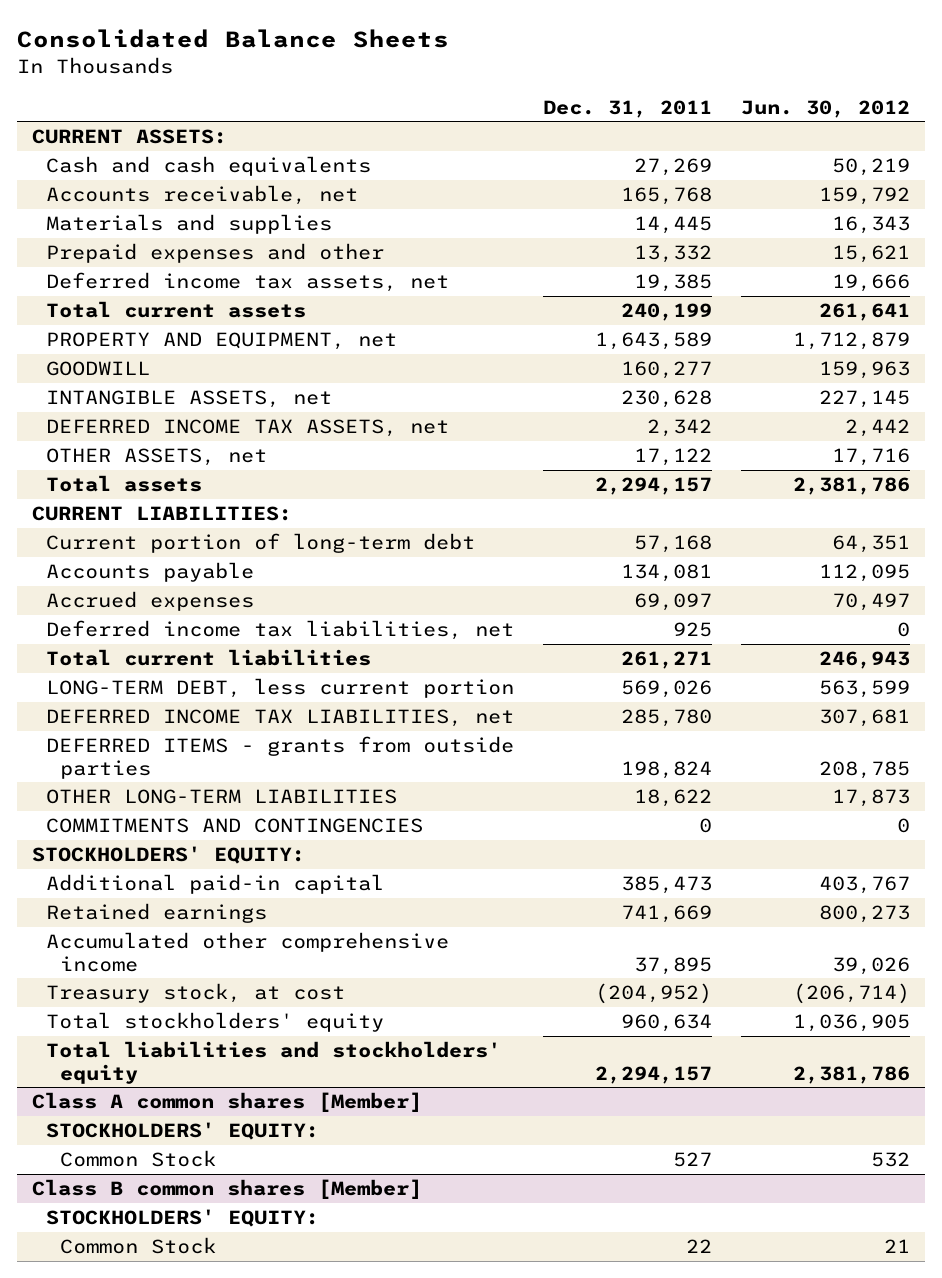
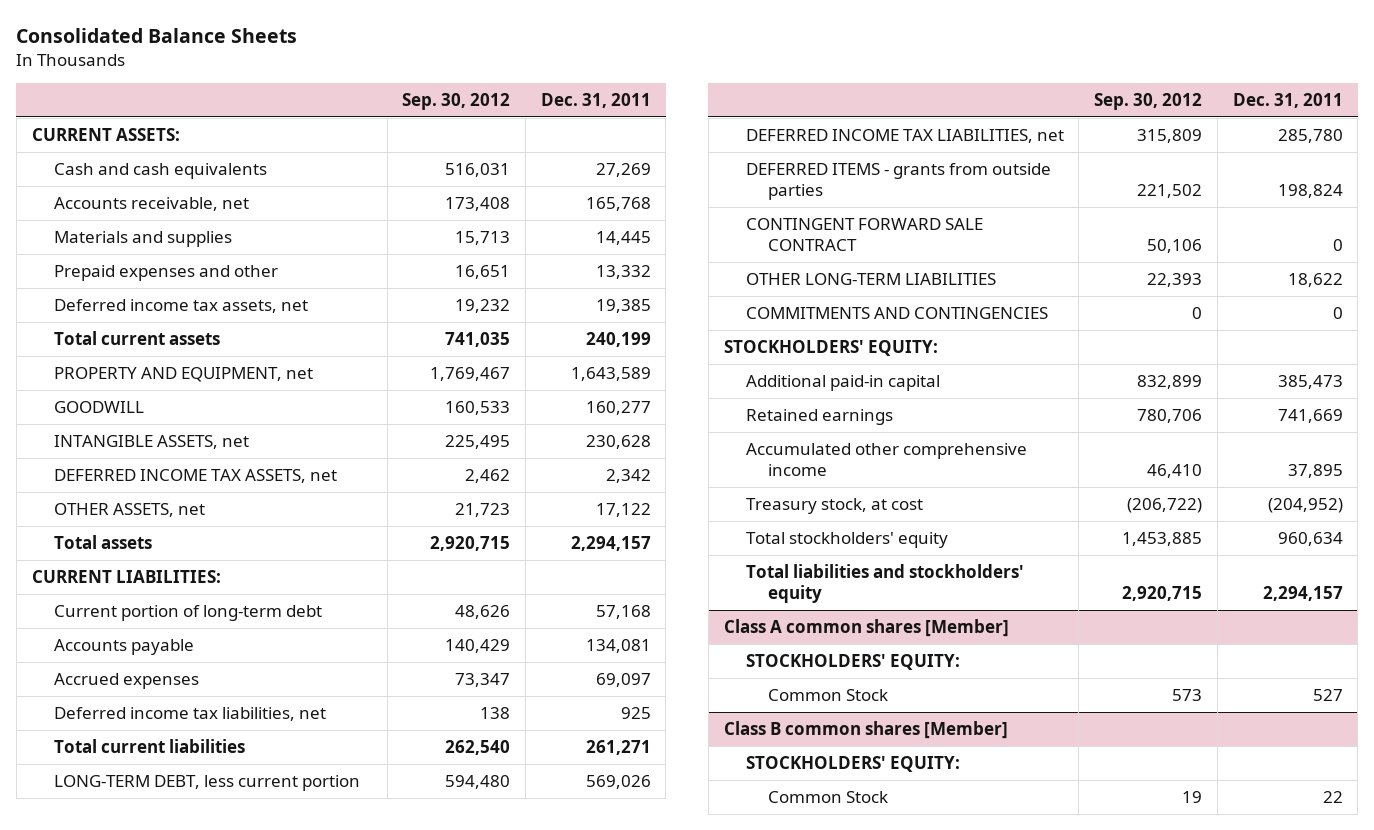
- | Dec. 31, 2011 | Jun. 30, 2012
+ | Sep. 30, 2012 | Dec. 31, 2011
+ CONTINGENT FORWARD SALE CONTRACT | 50,106 | 0

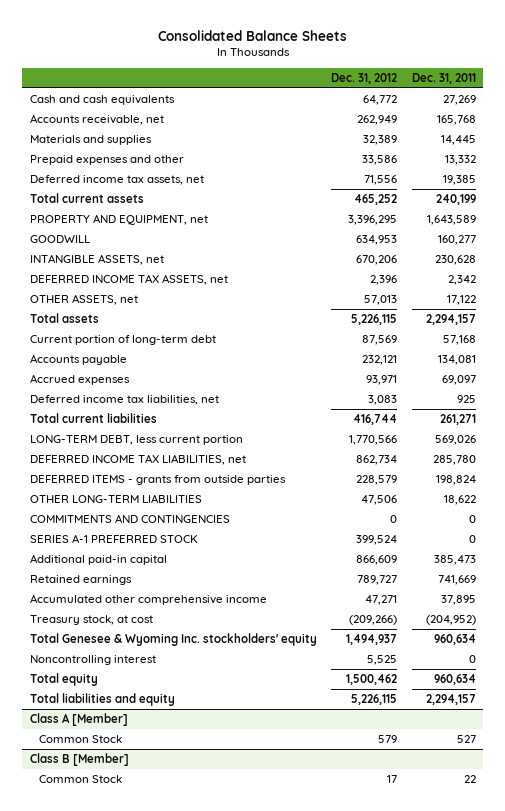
- | Sep. 30, 2012 | Dec. 31, 2011
+ | Dec. 31, 2012 | Dec. 31, 2011
- CURRENT ASSETS:
- CURRENT LIABILITIES:
- CONTINGENT FORWARD SALE CONTRACT | 50,106 | 0
- STOCKHOLDERS' EQUITY:
+ SERIES A-1 PREFERRED STOCK | 399,524 | 0
- Total stockholders' equity | 1,453,885 | 960,634
- Total liabilities and stockholders' equity | 2,920,715 | 2,294,157
- Class A common shares [Member]
- STOCKHOLDERS' EQUITY:
+ Total Genesee & Wyoming Inc. stockholders' equity | 1,494,937 | 960,634
+ Noncontrolling interest | 5,525 | 0
+ Total equity | 1,500,462 | 960,634
+ Total liabilities and equity | 5,226,115 | 2,294,157
+ Class A [Member]
- Class B common shares [Member]
- STOCKHOLDERS' EQUITY:
+ Class B [Member]

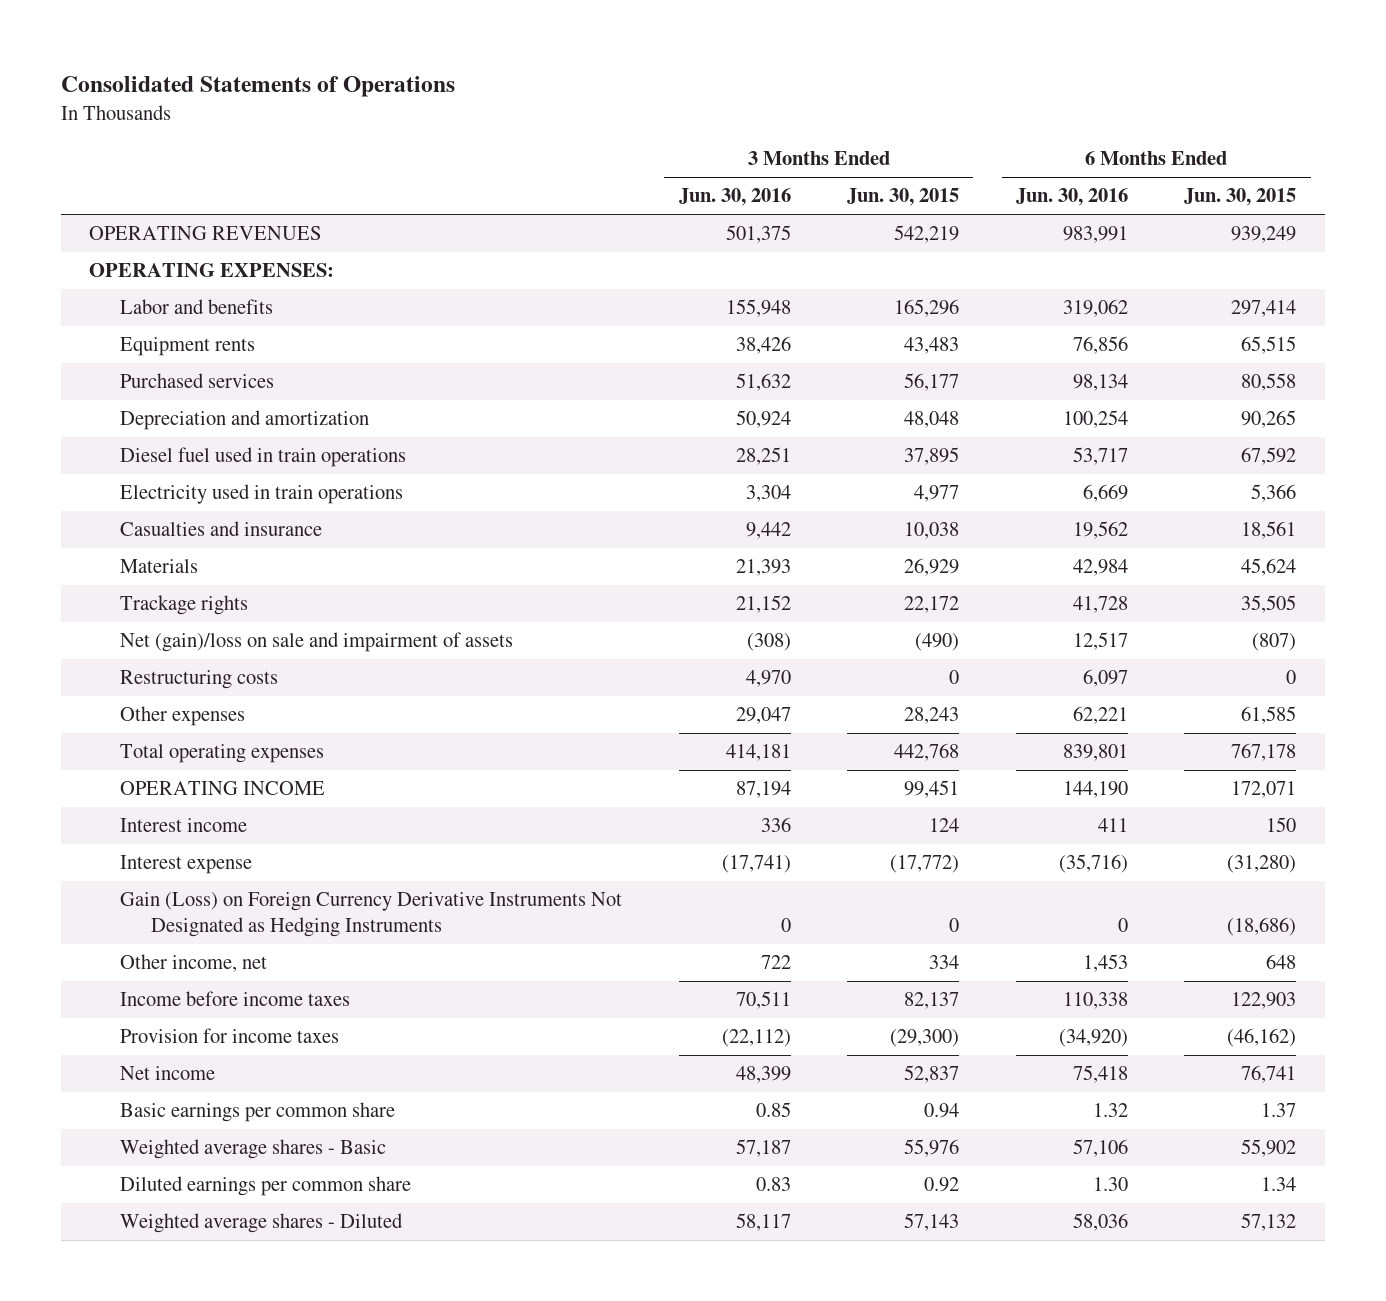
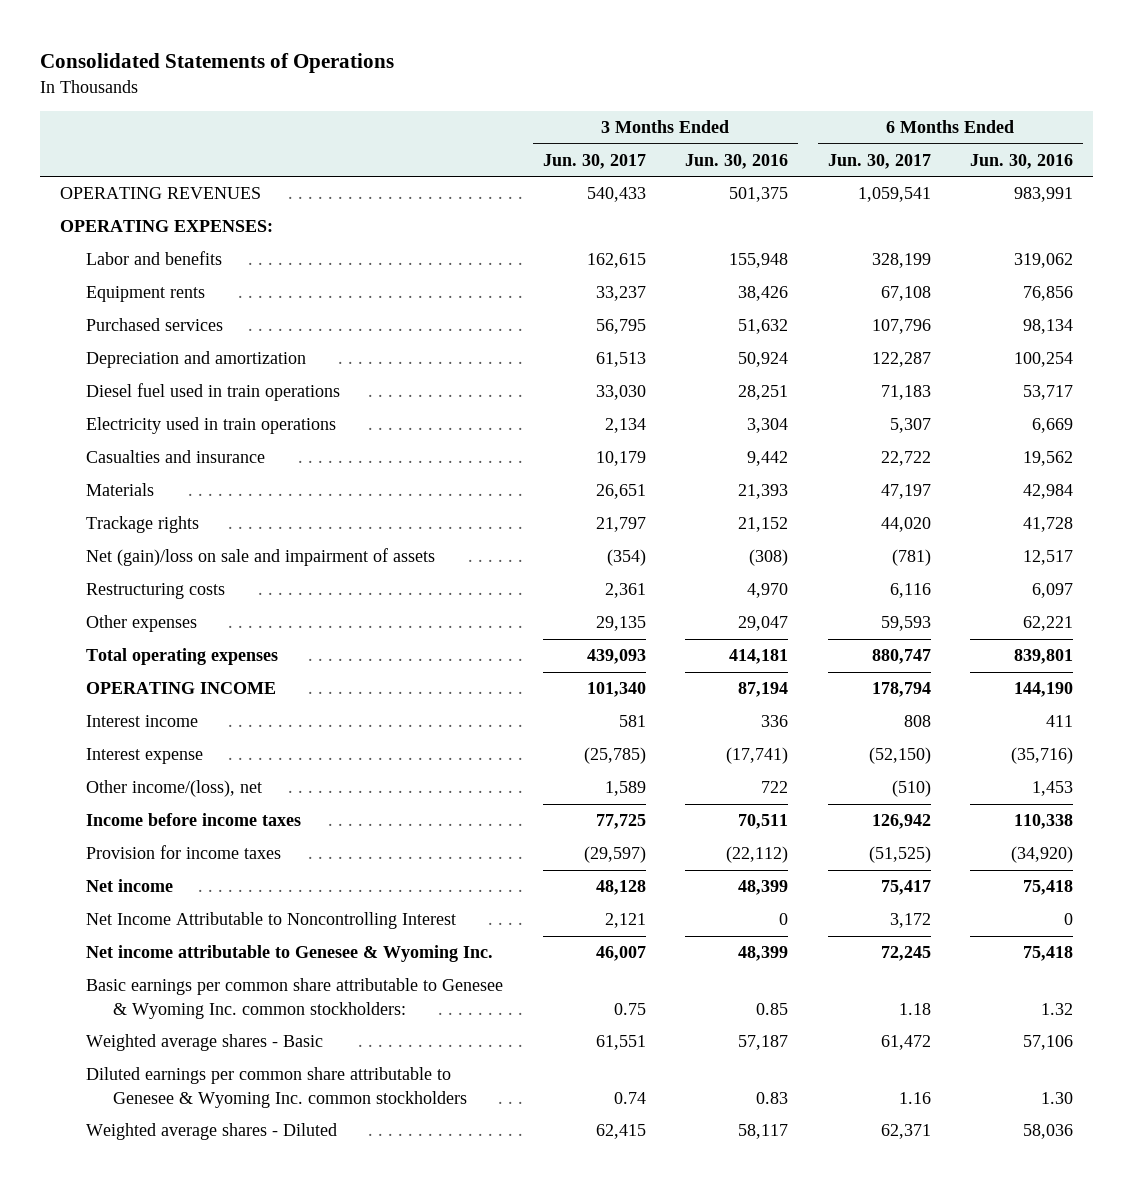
- | 3 Months Ended Jun. 30, 2016 | 3 Months Ended Jun. 30, 2015 | 6 Months Ended Jun. 30, 2016 | 6 Months Ended Jun. 30, 2015
+ | 3 Months Ended Jun. 30, 2017 | 3 Months Ended Jun. 30, 2016 | 6 Months Ended Jun. 30, 2017 | 6 Months Ended Jun. 30, 2016
- Gain (Loss) on Foreign Currency Derivative Instruments Not Designated as Hedging Instruments | 0 | 0 | 0 | (18,686)
- Other income, net | 722 | 334 | 1,453 | 648
+ Other income/(loss), net | 1,589 | 722 | (510) | 1,453
- Basic earnings per common share | 0.85 | 0.94 | 1.32 | 1.37
+ Net Income Attributable to Noncontrolling Interest | 2,121 | 0 | 3,172 | 0
+ Net income attributable to Genesee & Wyoming Inc. | 46,007 | 48,399 | 72,245 | 75,418
+ Basic earnings per common share attributable to Genesee & Wyoming Inc. common stockholders: | 0.75 | 0.85 | 1.18 | 1.32
- Diluted earnings per common share | 0.83 | 0.92 | 1.30 | 1.34
+ Diluted earnings per common share attributable to Genesee & Wyoming Inc. common stockholders | 0.74 | 0.83 | 1.16 | 1.30

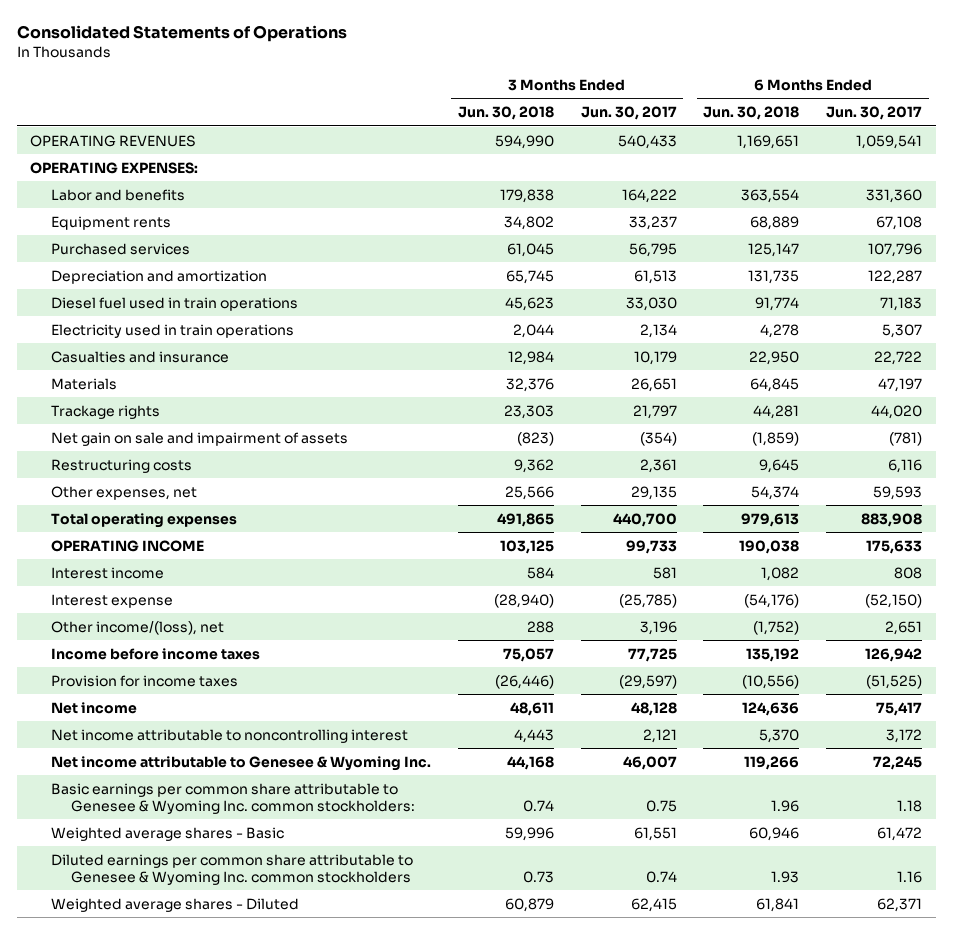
- | 3 Months Ended Jun. 30, 2017 | 3 Months Ended Jun. 30, 2016 | 6 Months Ended Jun. 30, 2017 | 6 Months Ended Jun. 30, 2016
+ | 3 Months Ended Jun. 30, 2018 | 3 Months Ended Jun. 30, 2017 | 6 Months Ended Jun. 30, 2018 | 6 Months Ended Jun. 30, 2017
- Labor and benefits | 162,615 | 155,948 | 328,199 | 319,062
+ Labor and benefits | 179,838 | 164,222 | 363,554 | 331,360
- Net (gain)/loss on sale and impairment of assets | (354) | (308) | (781) | 12,517
+ Net gain on sale and impairment of assets | (823) | (354) | (1,859) | (781)
- Other expenses | 29,135 | 29,047 | 59,593 | 62,221
- Total operating expenses | 439,093 | 414,181 | 880,747 | 839,801
- OPERATING INCOME | 101,340 | 87,194 | 178,794 | 144,190
+ Other expenses, net | 25,566 | 29,135 | 54,374 | 59,593
+ Total operating expenses | 491,865 | 440,700 | 979,613 | 883,908
+ OPERATING INCOME | 103,125 | 99,733 | 190,038 | 175,633
- Other income/(loss), net | 1,589 | 722 | (510) | 1,453
+ Other income/(loss), net | 288 | 3,196 | (1,752) | 2,651
- Net Income Attributable to Noncontrolling Interest | 2,121 | 0 | 3,172 | 0
+ Net income attributable to noncontrolling interest | 4,443 | 2,121 | 5,370 | 3,172

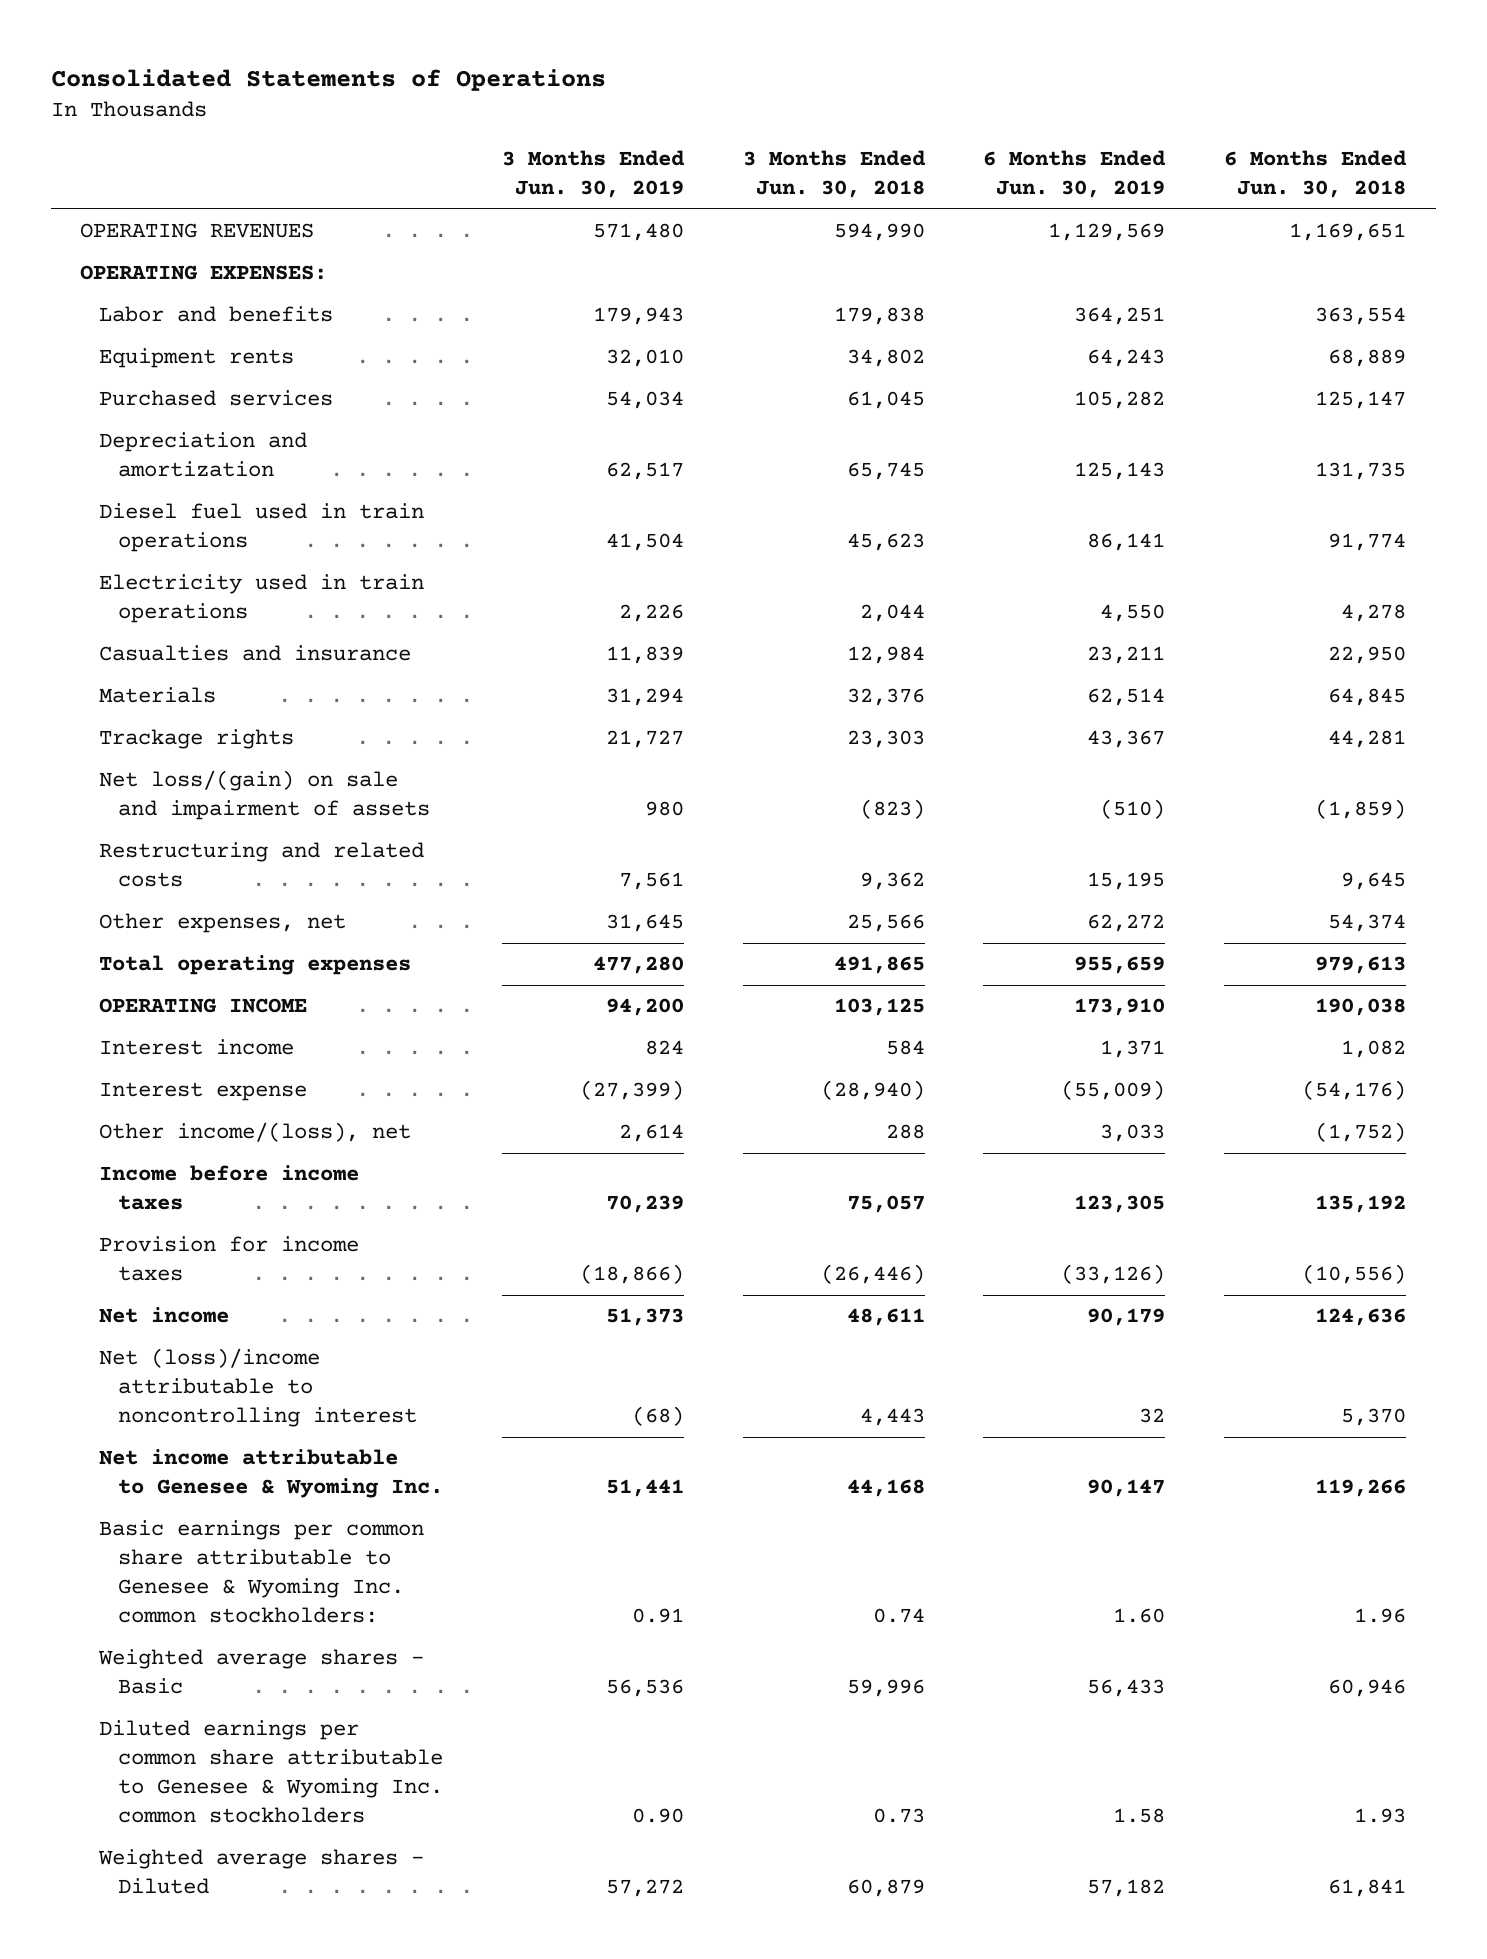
- | 3 Months Ended Jun. 30, 2018 | 3 Months Ended Jun. 30, 2017 | 6 Months Ended Jun. 30, 2018 | 6 Months Ended Jun. 30, 2017
+ | 3 Months Ended Jun. 30, 2019 | 3 Months Ended Jun. 30, 2018 | 6 Months Ended Jun. 30, 2019 | 6 Months Ended Jun. 30, 2018
- Net gain on sale and impairment of assets | (823) | (354) | (1,859) | (781)
- Restructuring costs | 9,362 | 2,361 | 9,645 | 6,116
+ Net loss/(gain) on sale and impairment of assets | 980 | (823) | (510) | (1,859)
+ Restructuring and related costs | 7,561 | 9,362 | 15,195 | 9,645
- Net income attributable to noncontrolling interest | 4,443 | 2,121 | 5,370 | 3,172
+ Net (loss)/income attributable to noncontrolling interest | (68) | 4,443 | 32 | 5,370

